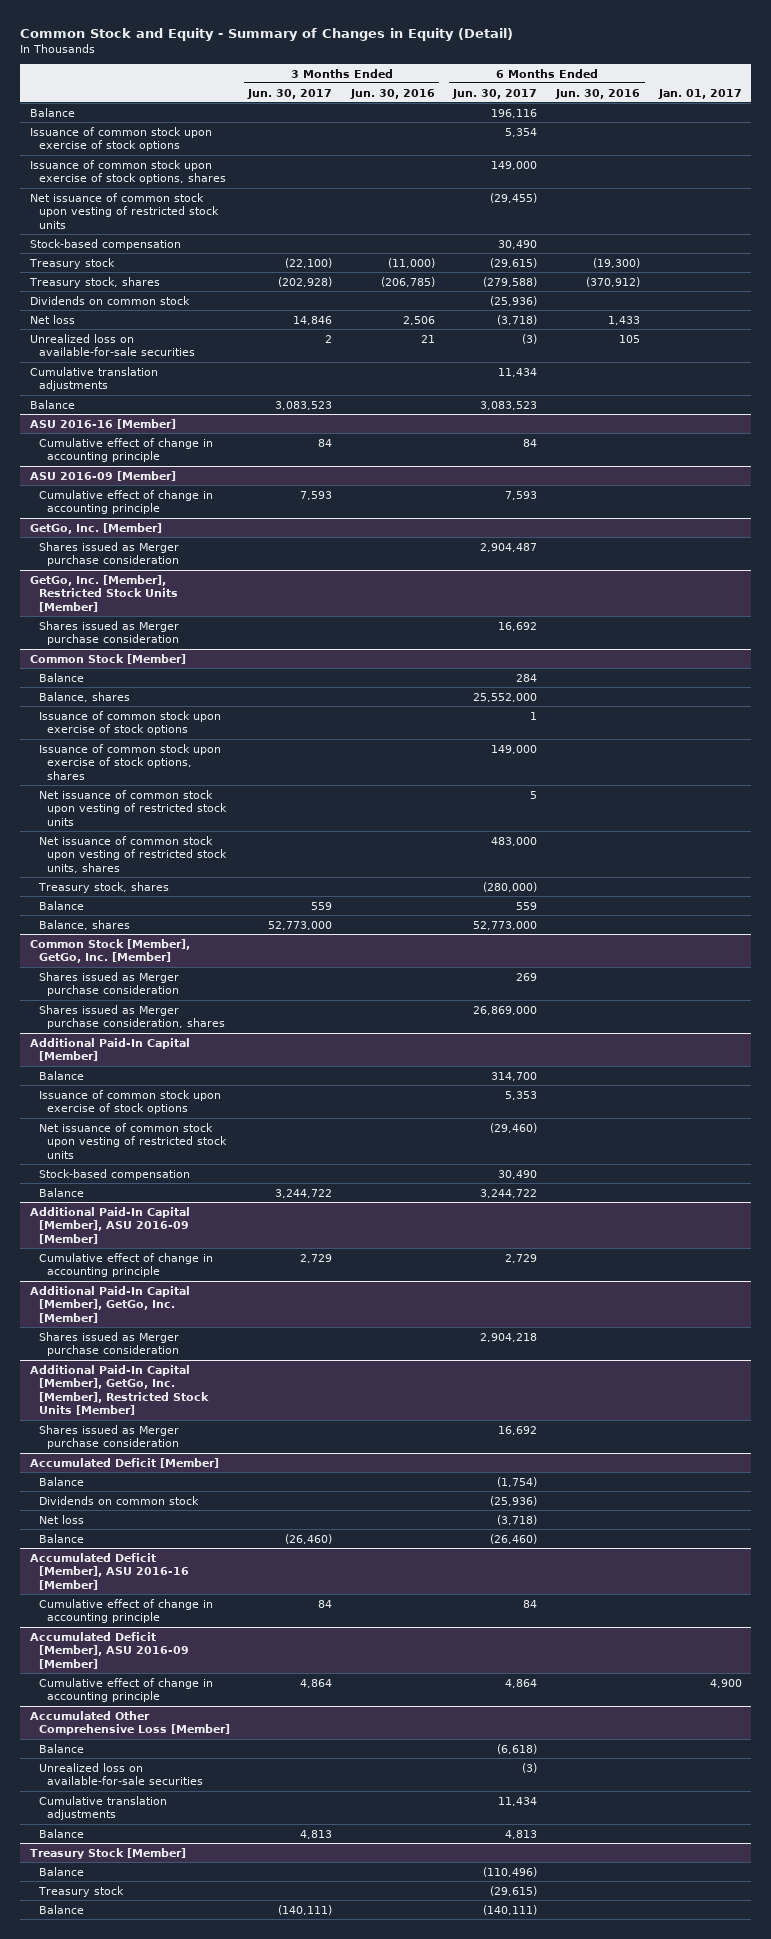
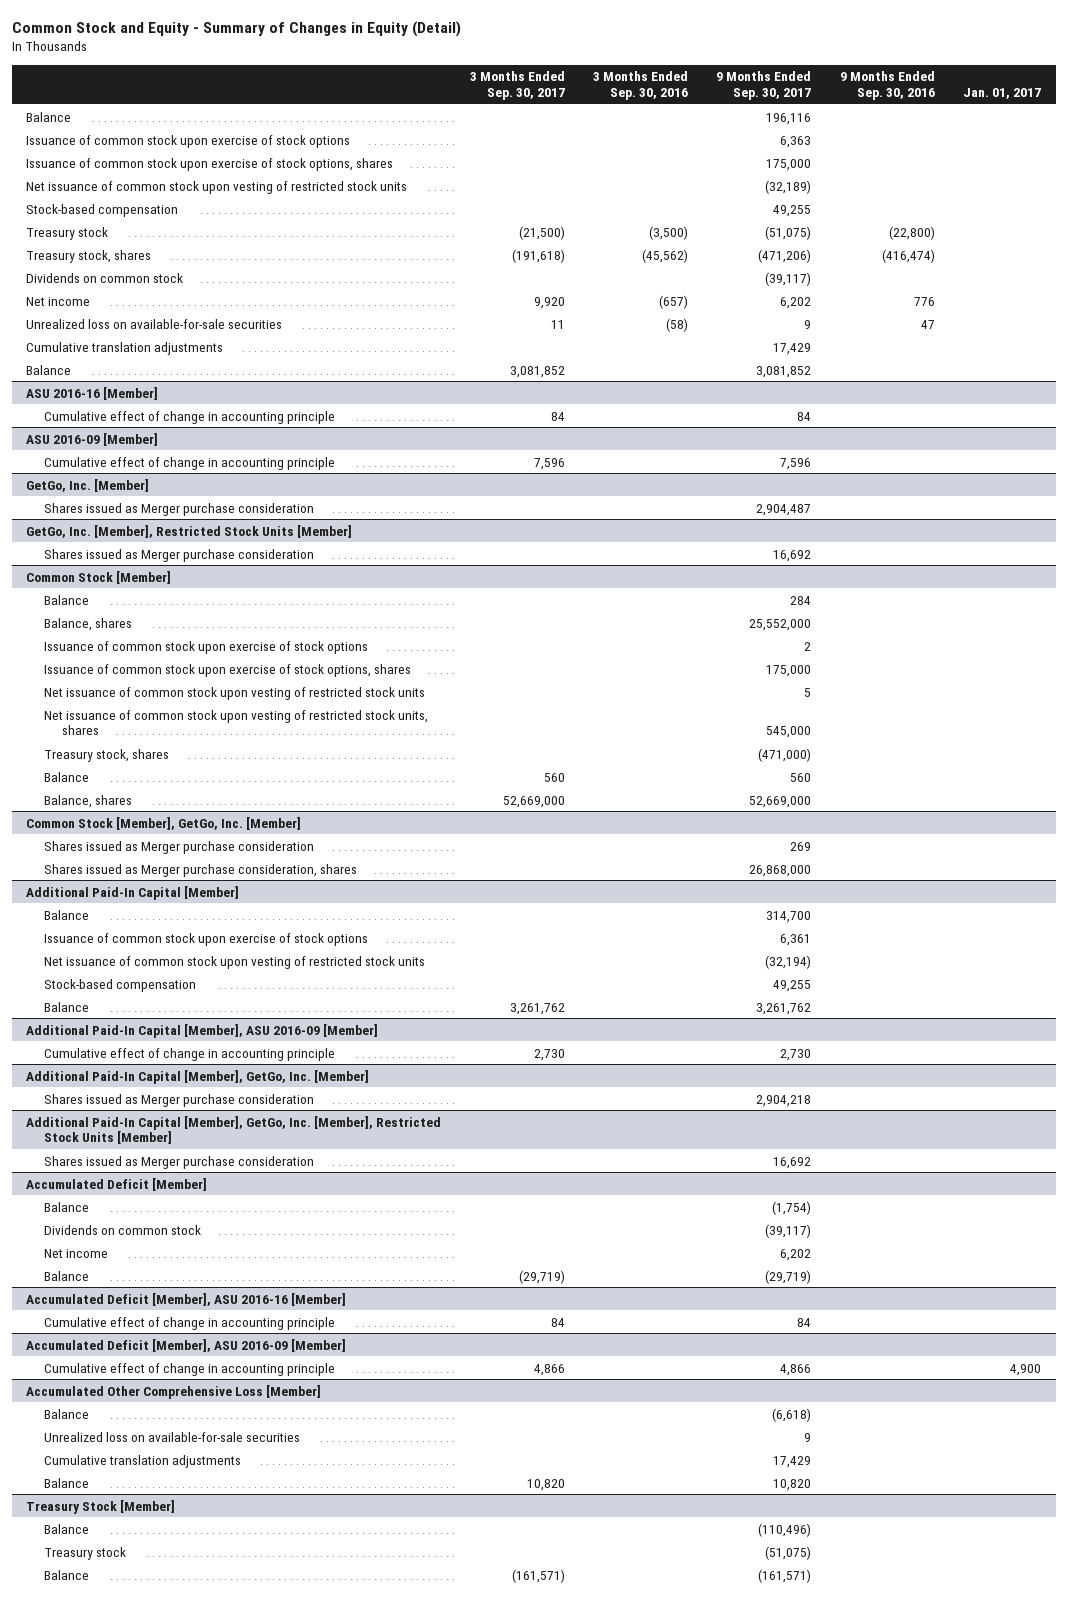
- | 3 Months Ended Jun. 30, 2017 | 3 Months Ended Jun. 30, 2016 | 6 Months Ended Jun. 30, 2017 | 6 Months Ended Jun. 30, 2016 | Jan. 01, 2017
+ | 3 Months Ended Sep. 30, 2017 | 3 Months Ended Sep. 30, 2016 | 9 Months Ended Sep. 30, 2017 | 9 Months Ended Sep. 30, 2016 | Jan. 01, 2017
- Net loss | 14,846 | 2,506 | (3,718) | 1,433 |
+ Net income | 9,920 | (657) | 6,202 | 776 |
@ Accumulated Deficit [Member]
- Net loss | | | (3,718) | |
+ Net income | | | 6,202 | |

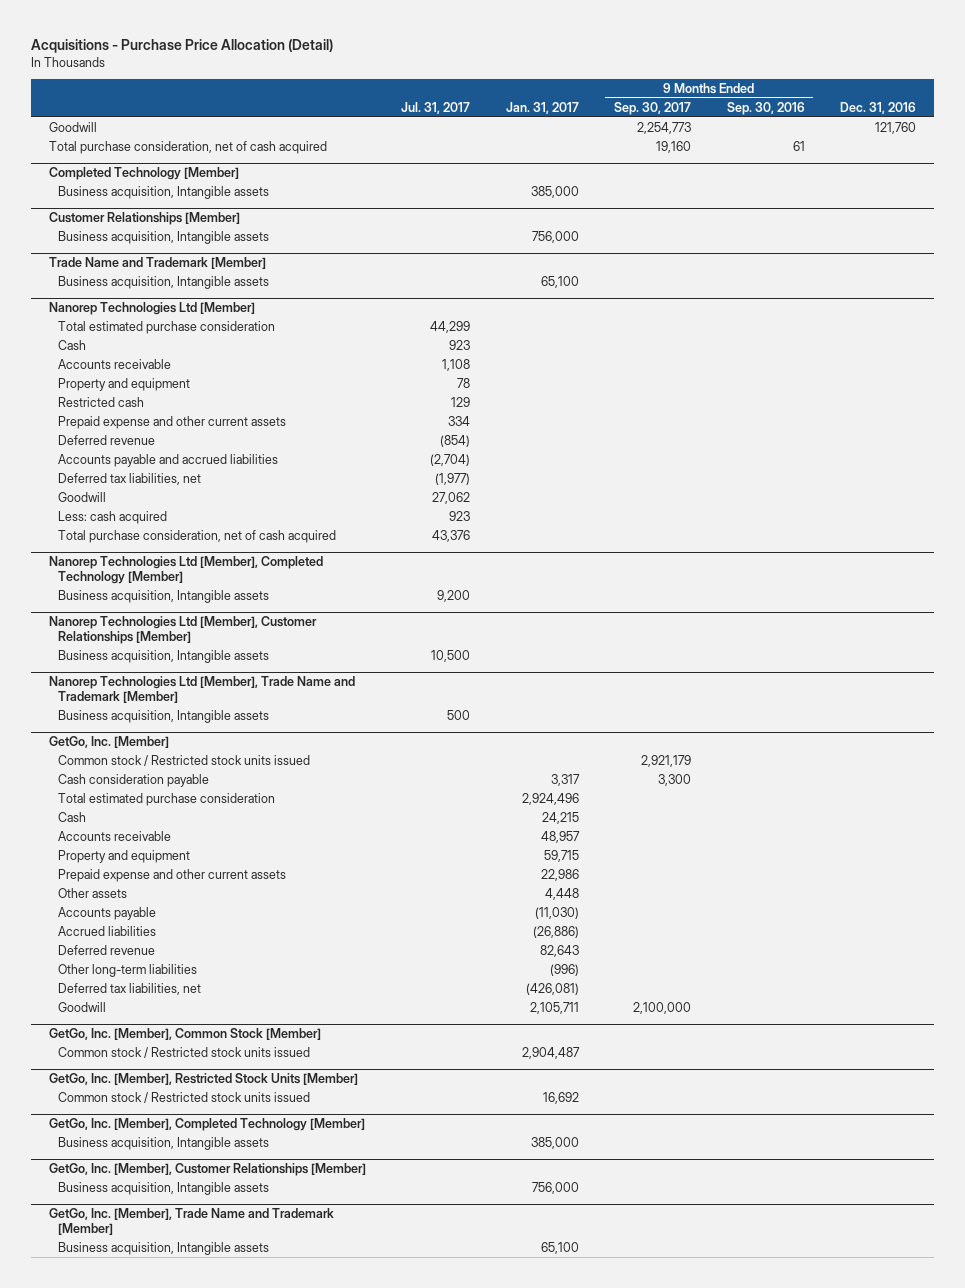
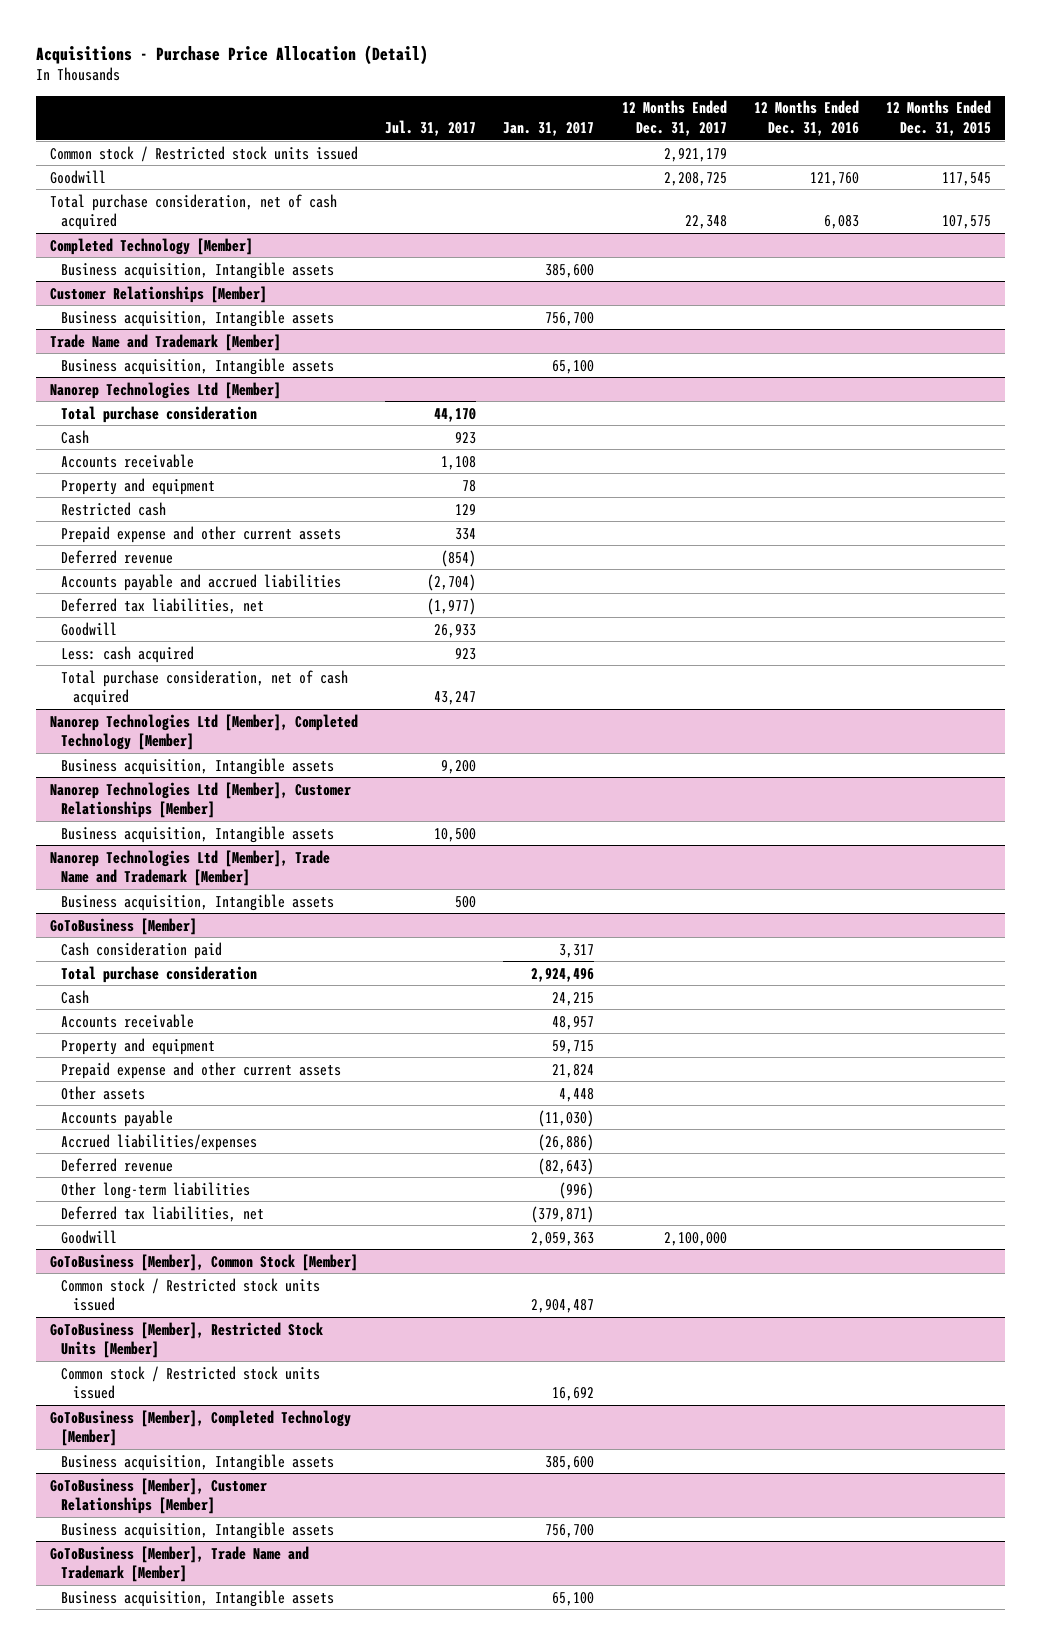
- | Jul. 31, 2017 | Jan. 31, 2017 | 9 Months Ended Sep. 30, 2017 | 9 Months Ended Sep. 30, 2016 | Dec. 31, 2016
+ | Jul. 31, 2017 | Jan. 31, 2017 | 12 Months Ended Dec. 31, 2017 | 12 Months Ended Dec. 31, 2016 | 12 Months Ended Dec. 31, 2015
+ Common stock / Restricted stock units issued | | | 2,921,179 | |
@ Completed Technology [Member]
- Business acquisition, Intangible assets | | 385,000 | | |
+ Business acquisition, Intangible assets | | 385,600 | | |
@ Customer Relationships [Member]
- Business acquisition, Intangible assets | | 756,000 | | |
+ Business acquisition, Intangible assets | | 756,700 | | |
@ Nanorep Technologies Ltd [Member]
- Total estimated purchase consideration | 44,299 | | | |
+ Total purchase consideration | 44,170 | | | |
- Goodwill | 27,062 | | | |
+ Goodwill | 26,933 | | | |
- Total purchase consideration, net of cash acquired | 43,376 | | | |
+ Total purchase consideration, net of cash acquired | 43,247 | | | |
- GetGo, Inc. [Member]
- Common stock / Restricted stock units issued | | | 2,921,179 | |
- Cash consideration payable | | 3,317 | 3,300 | |
- Total estimated purchase consideration | | 2,924,496 | | |
+ GoToBusiness [Member]
+ Cash consideration paid | | 3,317 | | |
+ Total purchase consideration | | 2,924,496 | | |
- Prepaid expense and other current assets | | 22,986 | | |
+ Prepaid expense and other current assets | | 21,824 | | |
- Accrued liabilities | | (26,886) | | |
- Deferred revenue | | 82,643 | | |
+ Accrued liabilities/expenses | | (26,886) | | |
+ Deferred revenue | | (82,643) | | |
- Deferred tax liabilities, net | | (426,081) | | |
- Goodwill | | 2,105,711 | 2,100,000 | |
- GetGo, Inc. [Member], Common Stock [Member]
+ Deferred tax liabilities, net | | (379,871) | | |
+ Goodwill | | 2,059,363 | 2,100,000 | |
+ GoToBusiness [Member], Common Stock [Member]
- GetGo, Inc. [Member], Restricted Stock Units [Member]
+ GoToBusiness [Member], Restricted Stock Units [Member]
- GetGo, Inc. [Member], Completed Technology [Member]
- Business acquisition, Intangible assets | | 385,000 | | |
- GetGo, Inc. [Member], Customer Relationships [Member]
- Business acquisition, Intangible assets | | 756,000 | | |
- GetGo, Inc. [Member], Trade Name and Trademark [Member]
+ GoToBusiness [Member], Completed Technology [Member]
+ Business acquisition, Intangible assets | | 385,600 | | |
+ GoToBusiness [Member], Customer Relationships [Member]
+ Business acquisition, Intangible assets | | 756,700 | | |
+ GoToBusiness [Member], Trade Name and Trademark [Member]

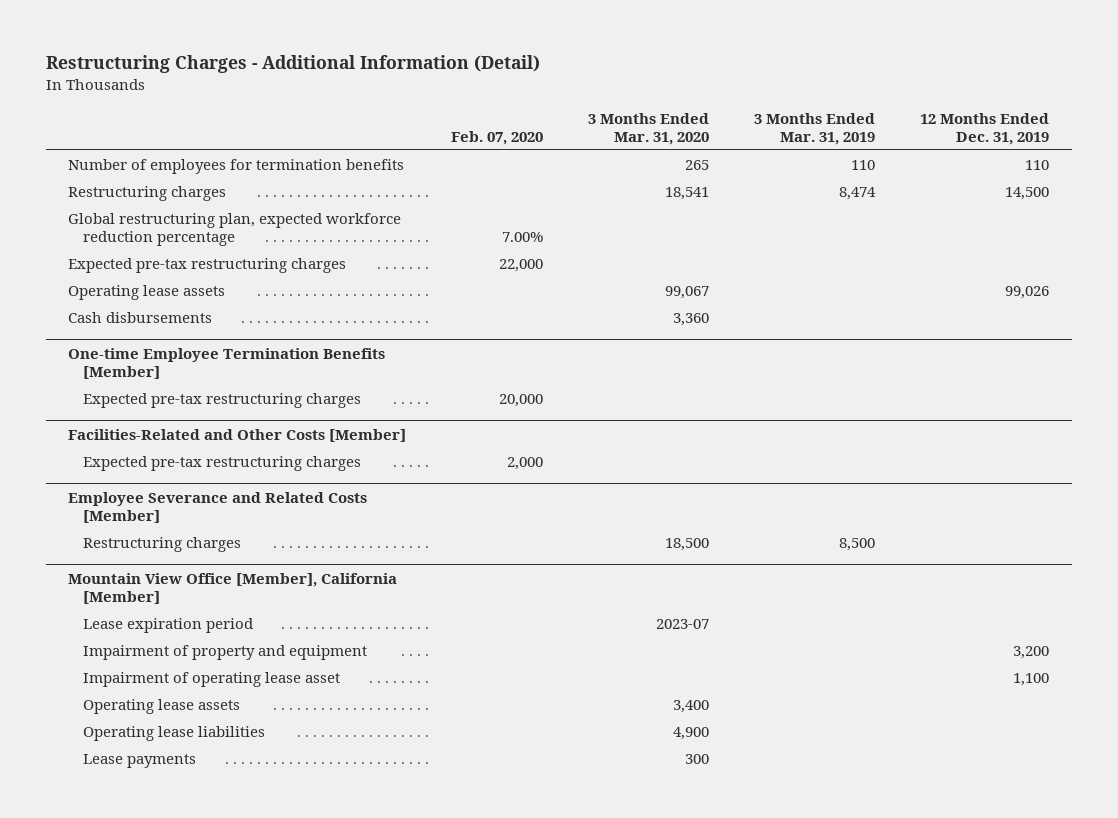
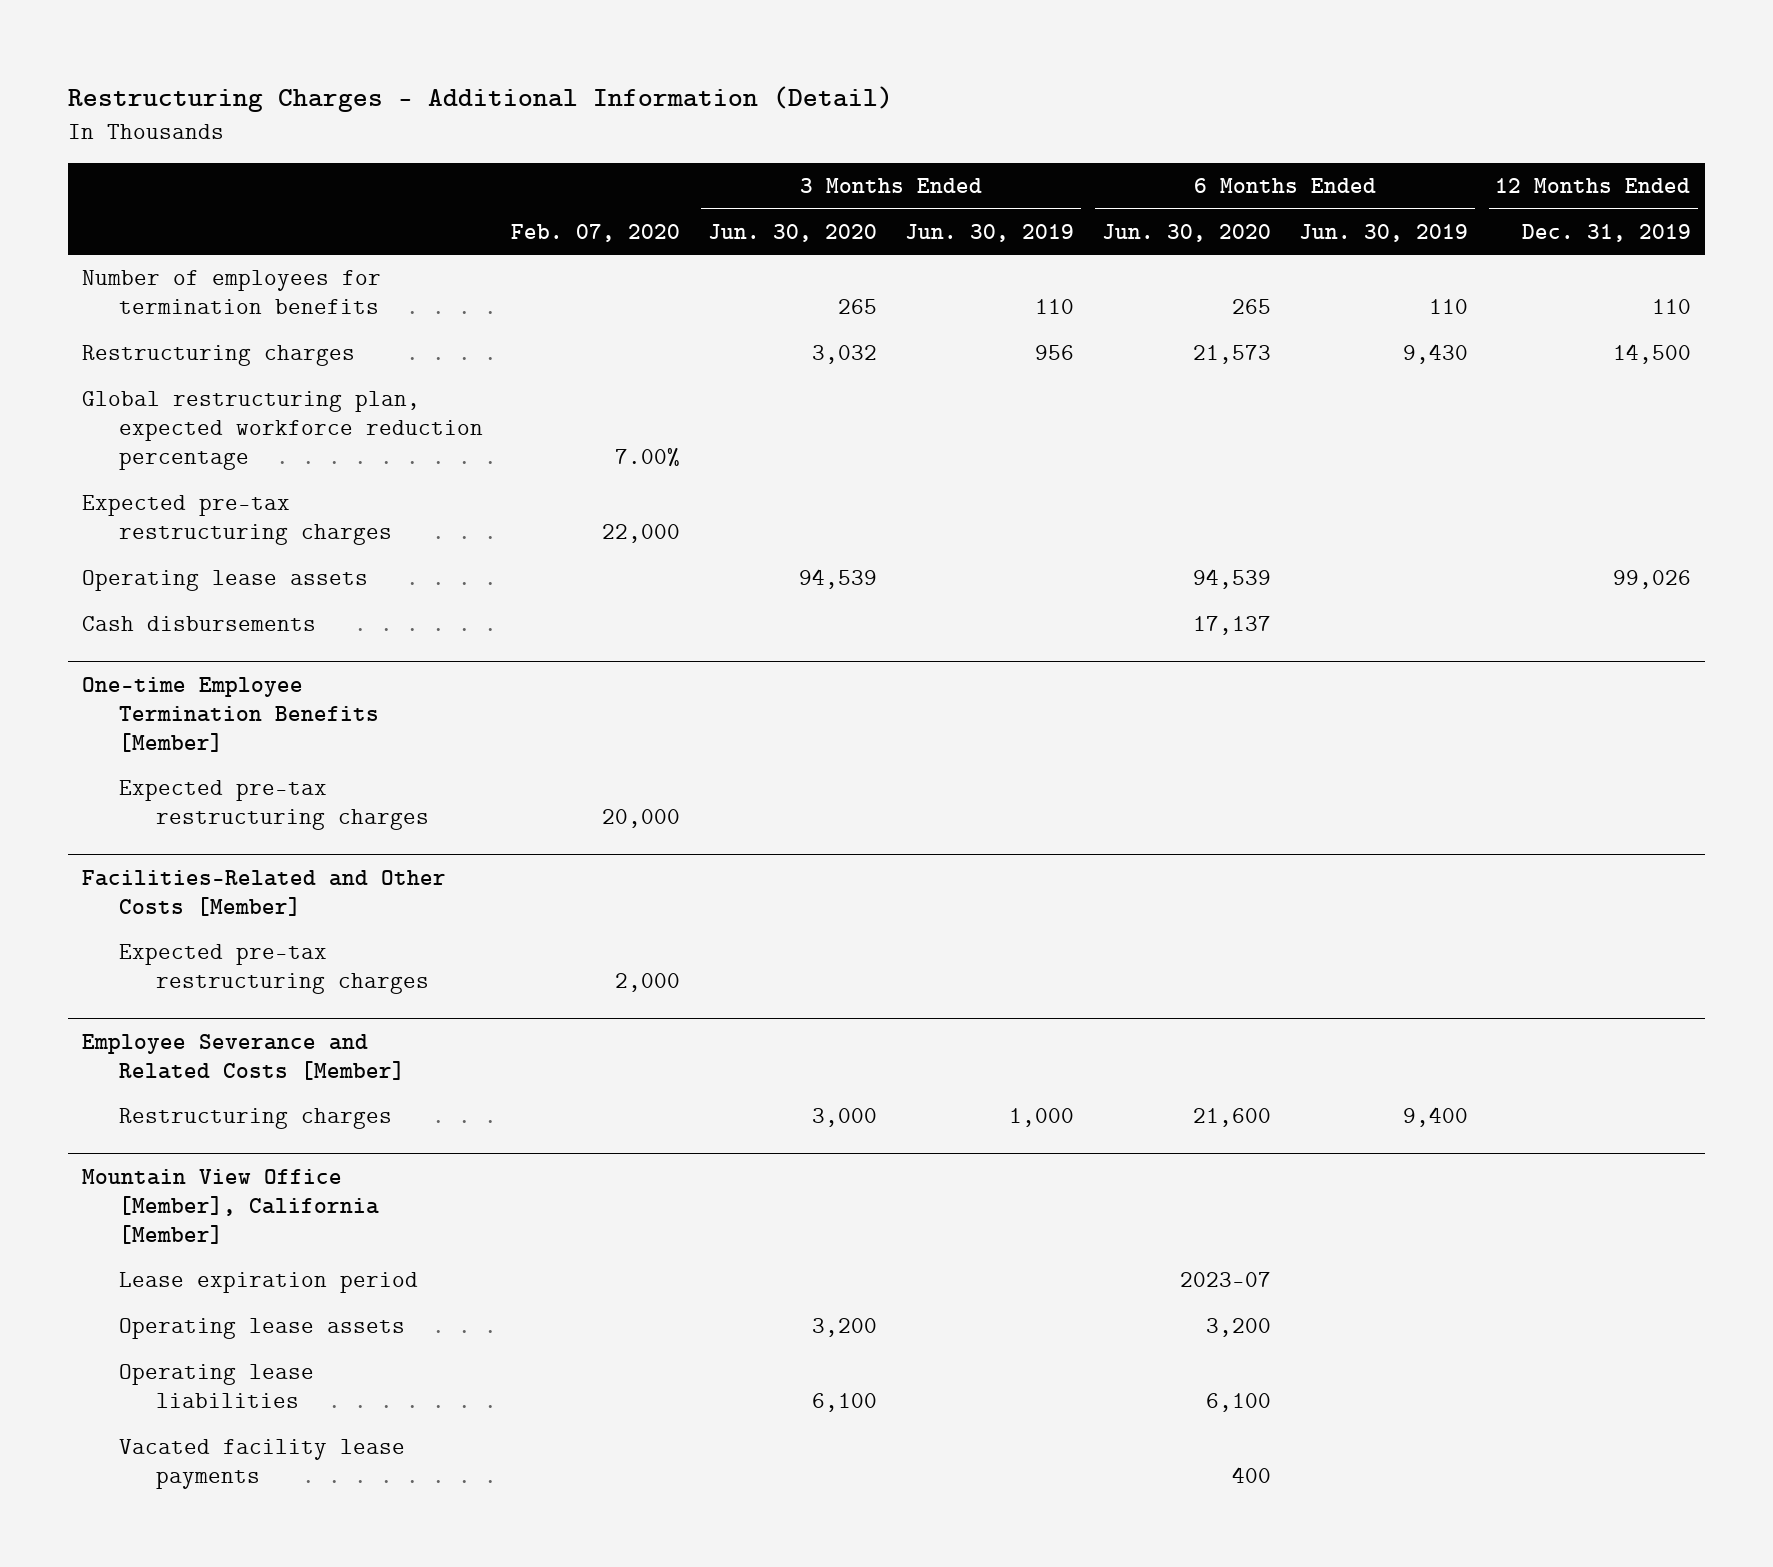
- | Feb. 07, 2020 | 3 Months Ended Mar. 31, 2020 | 3 Months Ended Mar. 31, 2019 | 12 Months Ended Dec. 31, 2019
+ | Feb. 07, 2020 | 3 Months Ended Jun. 30, 2020 | 3 Months Ended Jun. 30, 2019 | 6 Months Ended Jun. 30, 2020 | 6 Months Ended Jun. 30, 2019 | 12 Months Ended Dec. 31, 2019
@ Mountain View Office [Member], California [Member]
- Impairment of property and equipment | | | | 3,200
- Impairment of operating lease asset | | | | 1,100
- Lease payments | | 300 | |
+ Vacated facility lease payments | | | | 400 | |

